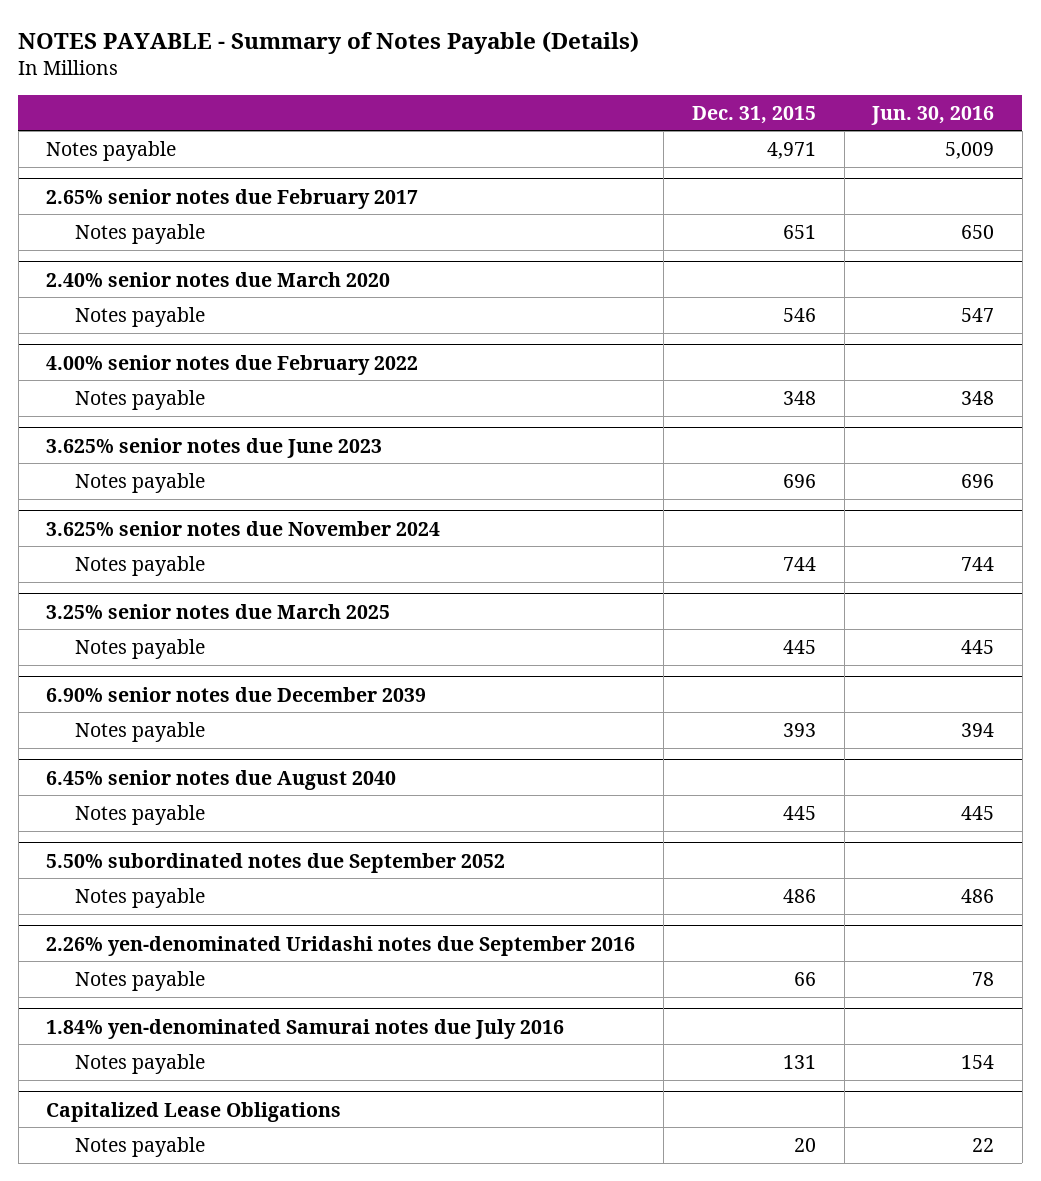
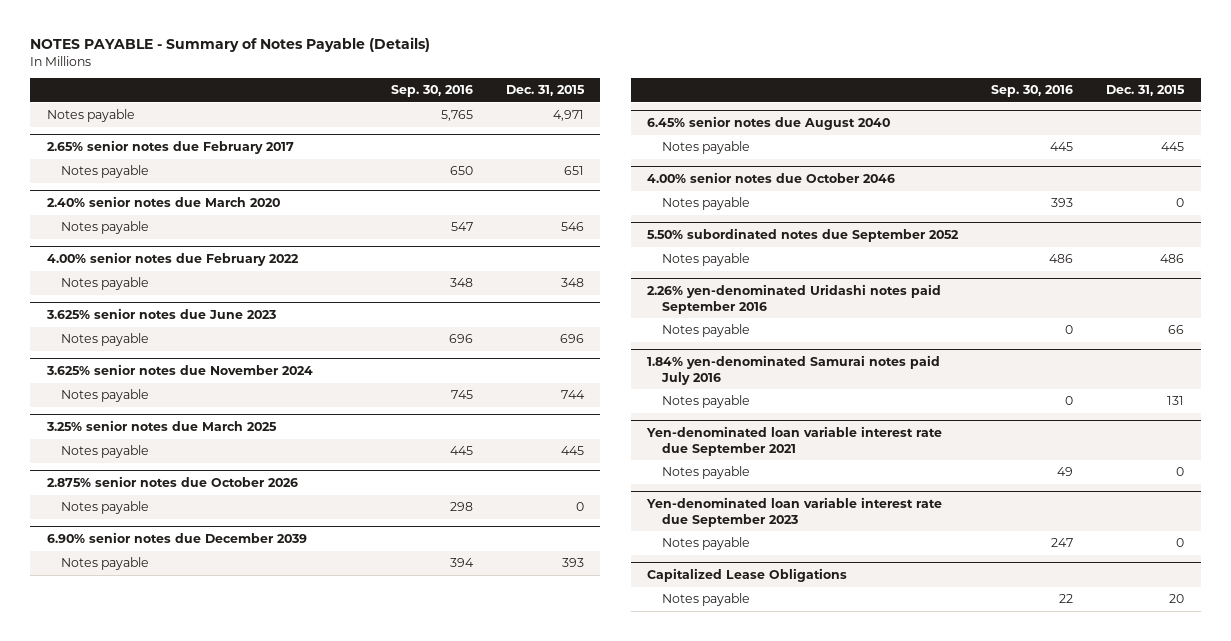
- | Dec. 31, 2015 | Jun. 30, 2016
+ | Sep. 30, 2016 | Dec. 31, 2015
+ 2.875% senior notes due October 2026
+ Notes payable | 298 | 0
+ 4.00% senior notes due October 2046
+ Notes payable | 393 | 0
- 2.26% yen-denominated Uridashi notes due September 2016
+ 2.26% yen-denominated Uridashi notes paid September 2016
- 1.84% yen-denominated Samurai notes due July 2016
+ 1.84% yen-denominated Samurai notes paid July 2016
+ Yen-denominated loan variable interest rate due September 2021
+ Notes payable | 49 | 0
+ Yen-denominated loan variable interest rate due September 2023
+ Notes payable | 247 | 0

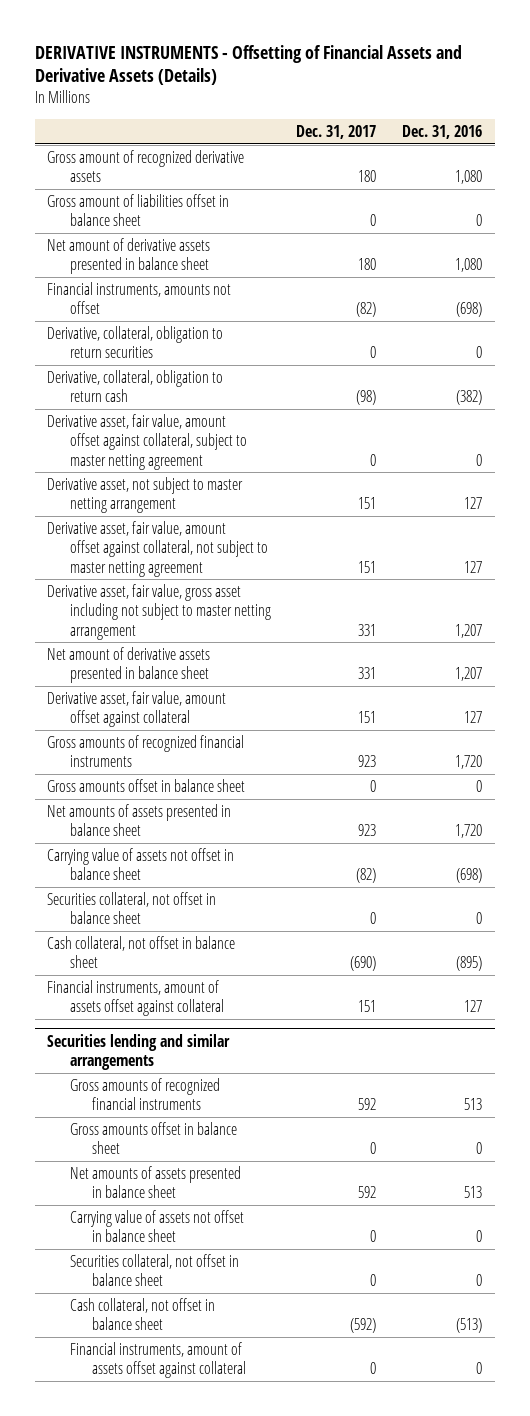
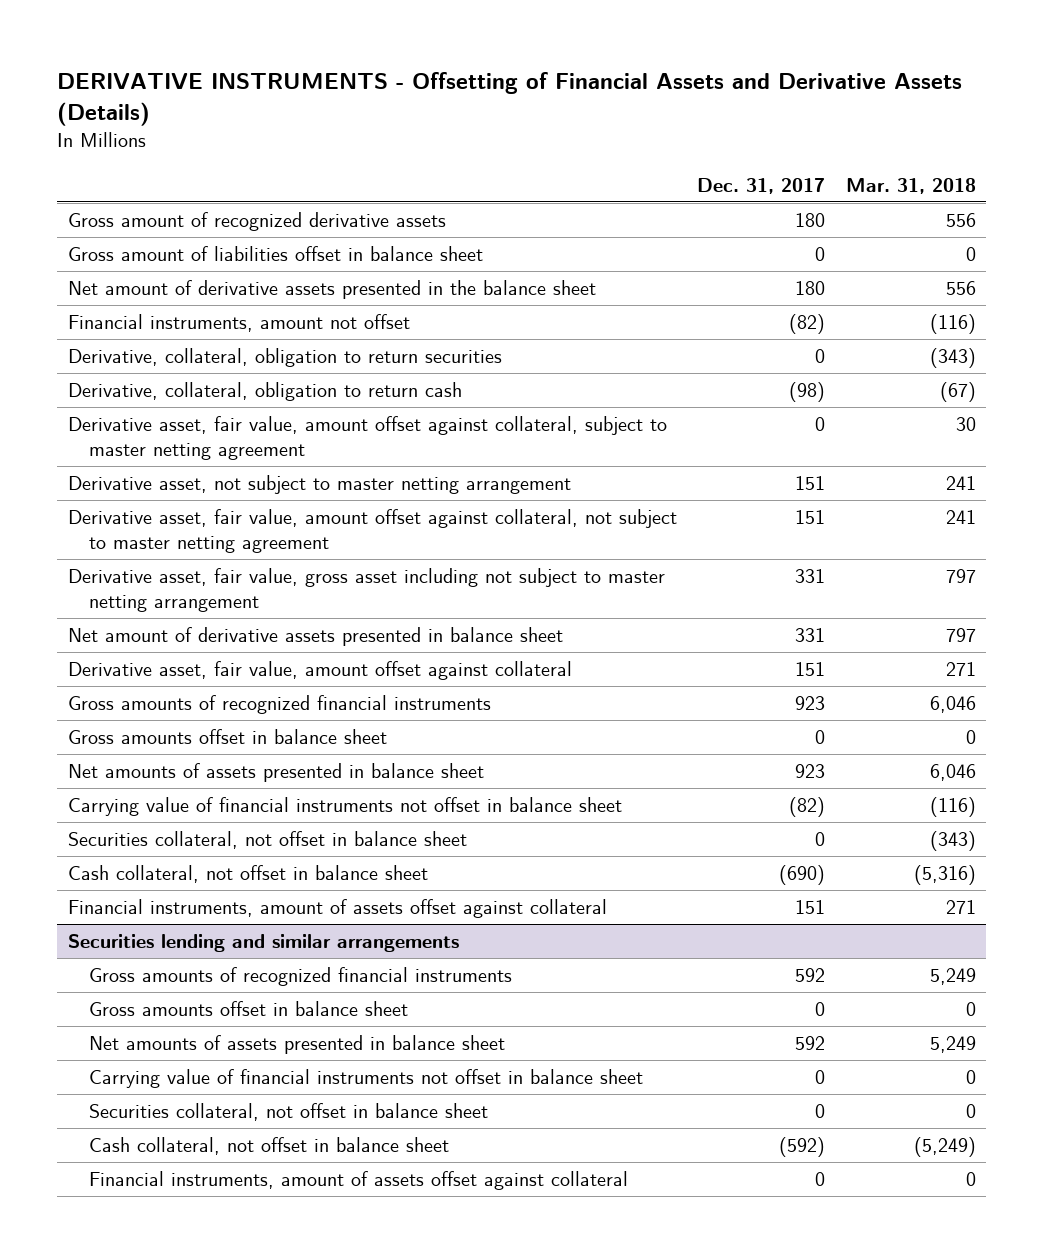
- | Dec. 31, 2017 | Dec. 31, 2016
+ | Dec. 31, 2017 | Mar. 31, 2018
- Net amount of derivative assets presented in balance sheet | 180 | 1,080
- Financial instruments, amounts not offset | (82) | (698)
+ Net amount of derivative assets presented in the balance sheet | 180 | 556
+ Financial instruments, amount not offset | (82) | (116)
- Carrying value of assets not offset in balance sheet | (82) | (698)
+ Carrying value of financial instruments not offset in balance sheet | (82) | (116)
@ Securities lending and similar arrangements
- Carrying value of assets not offset in balance sheet | 0 | 0
+ Carrying value of financial instruments not offset in balance sheet | 0 | 0

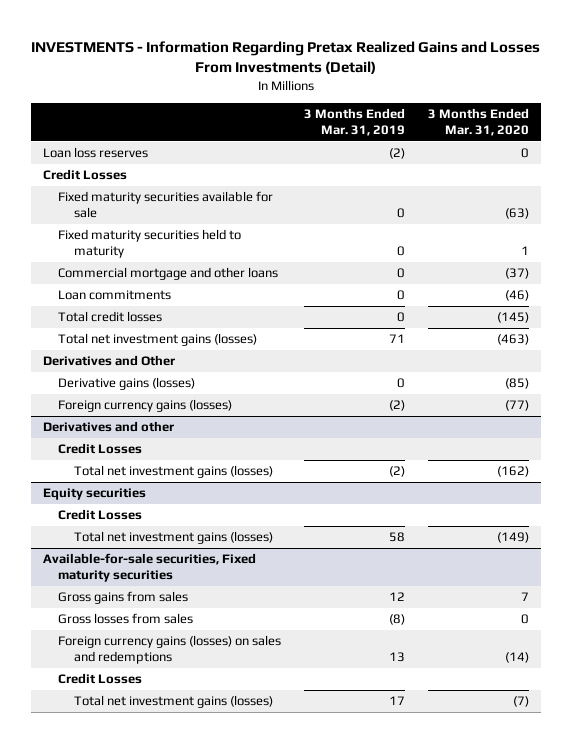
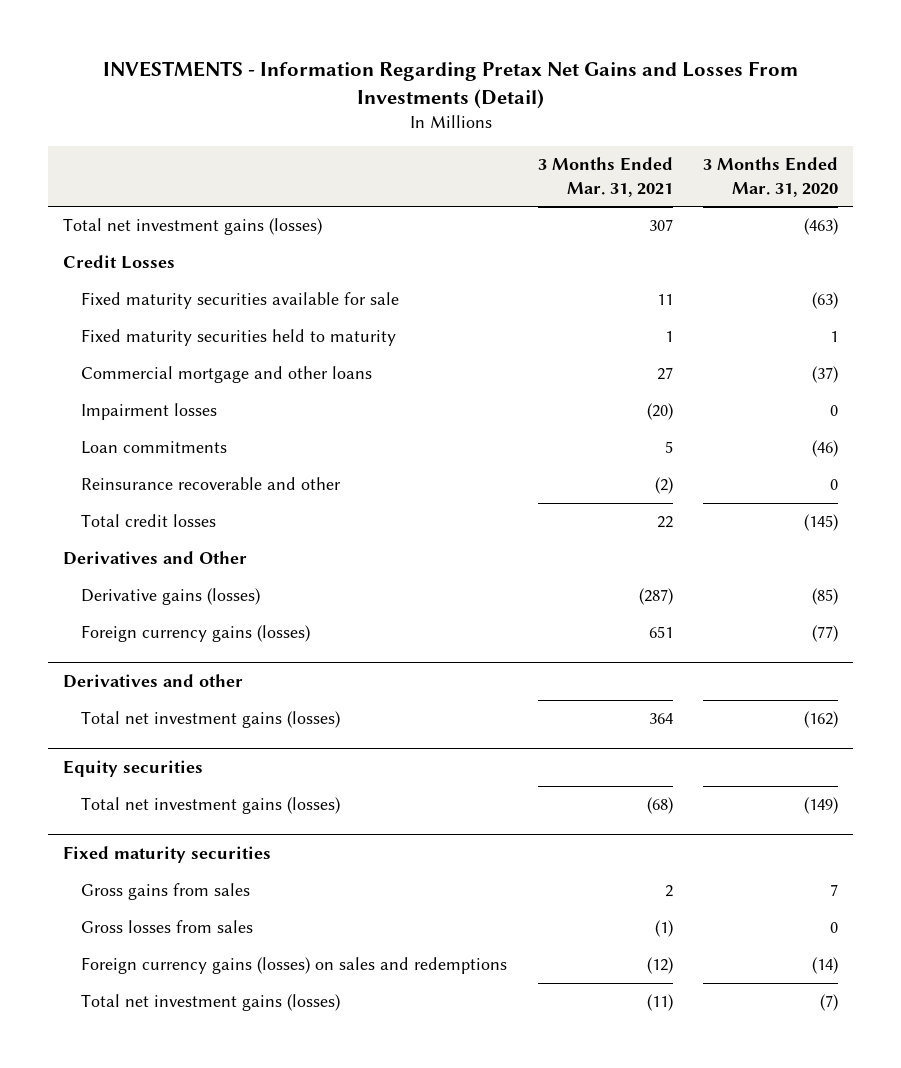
- INVESTMENTS - Information Regarding Pretax Realized Gains and Losses From Investments (Detail)
+ INVESTMENTS - Information Regarding Pretax Net Gains and Losses From Investments (Detail)
- | 3 Months Ended Mar. 31, 2019 | 3 Months Ended Mar. 31, 2020
+ | 3 Months Ended Mar. 31, 2021 | 3 Months Ended Mar. 31, 2020
- Loan loss reserves | (2) | 0
moved up: Total net investment gains (losses) | 307 | (463)
+ Impairment losses | (20) | 0
+ Reinsurance recoverable and other | (2) | 0
@ Derivatives and other
- Credit Losses
@ Equity securities
- Credit Losses
- Available-for-sale securities, Fixed maturity securities
+ Fixed maturity securities
- Credit Losses

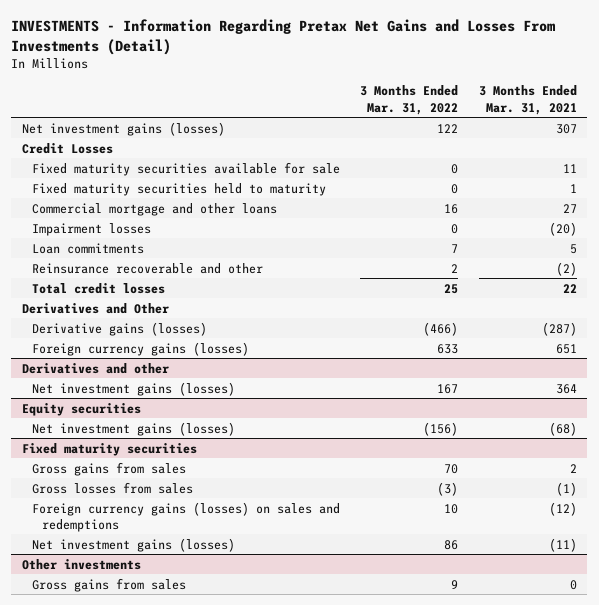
- | 3 Months Ended Mar. 31, 2021 | 3 Months Ended Mar. 31, 2020
+ | 3 Months Ended Mar. 31, 2022 | 3 Months Ended Mar. 31, 2021
- Total net investment gains (losses) | 307 | (463)
+ Net investment gains (losses) | 122 | 307
@ Derivatives and other
- Total net investment gains (losses) | 364 | (162)
+ Net investment gains (losses) | 167 | 364
@ Equity securities
- Total net investment gains (losses) | (68) | (149)
+ Net investment gains (losses) | (156) | (68)
@ Fixed maturity securities
- Total net investment gains (losses) | (11) | (7)
+ Net investment gains (losses) | 86 | (11)
+ Other investments
+ Gross gains from sales | 9 | 0

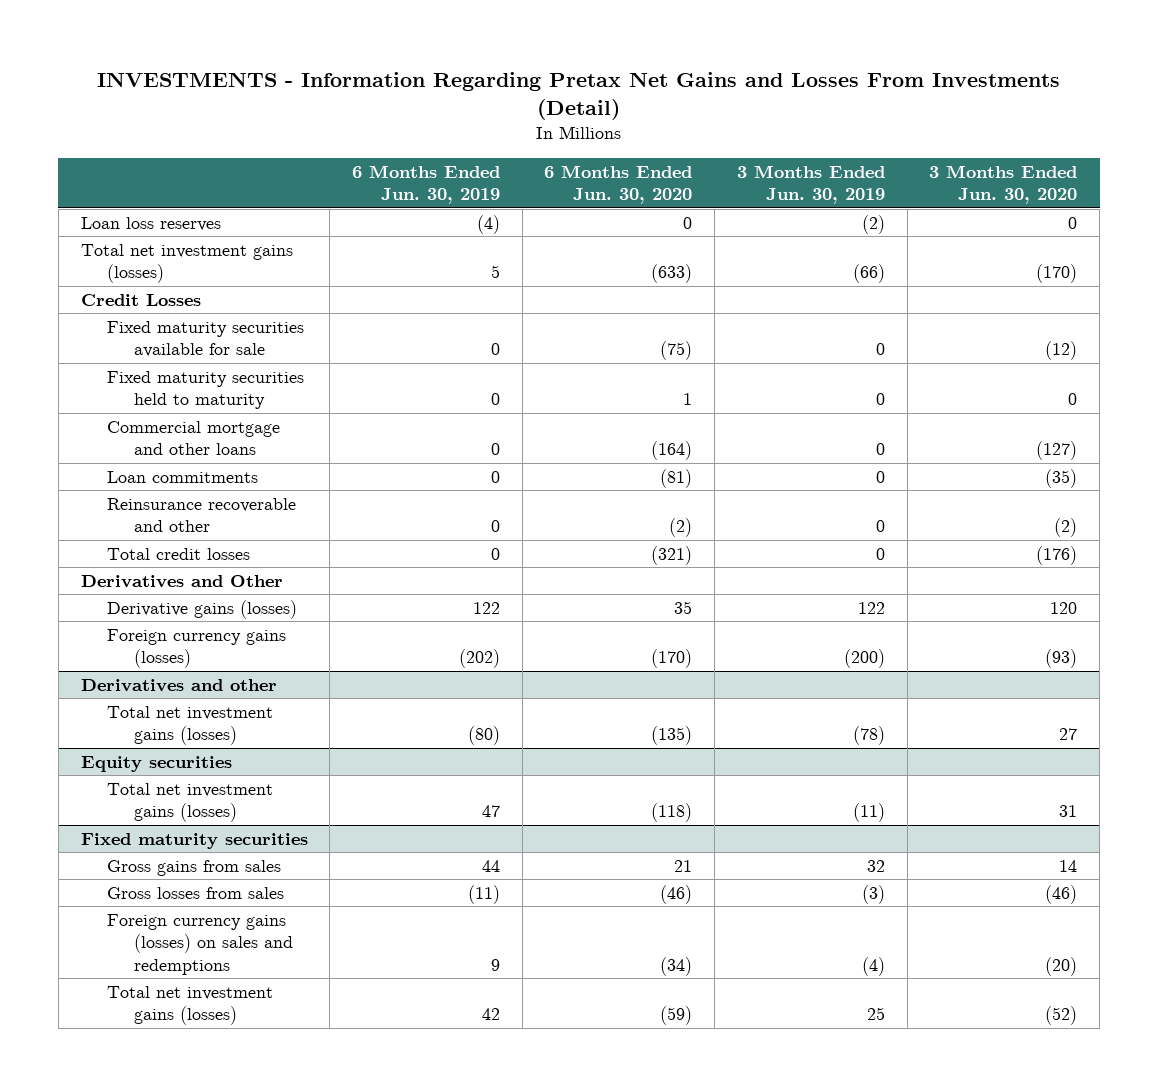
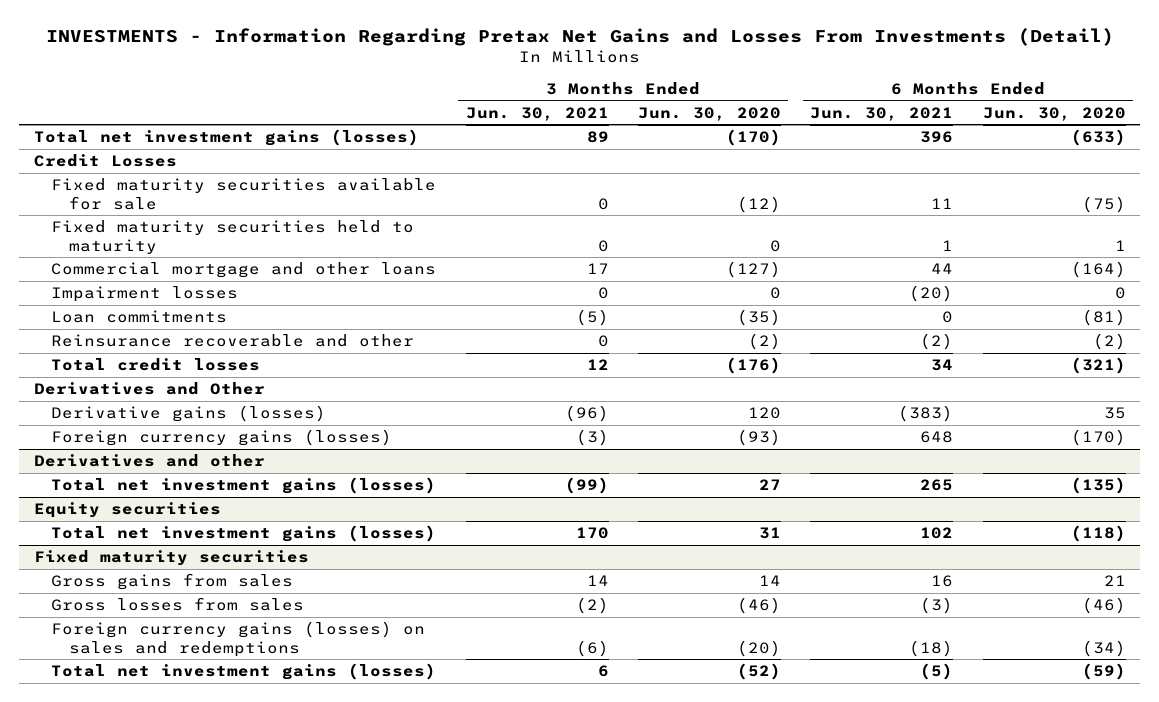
- | 6 Months Ended Jun. 30, 2019 | 6 Months Ended Jun. 30, 2020 | 3 Months Ended Jun. 30, 2019 | 3 Months Ended Jun. 30, 2020
+ | 3 Months Ended Jun. 30, 2021 | 3 Months Ended Jun. 30, 2020 | 6 Months Ended Jun. 30, 2021 | 6 Months Ended Jun. 30, 2020
- Loan loss reserves | (4) | 0 | (2) | 0
+ Impairment losses | 0 | 0 | (20) | 0

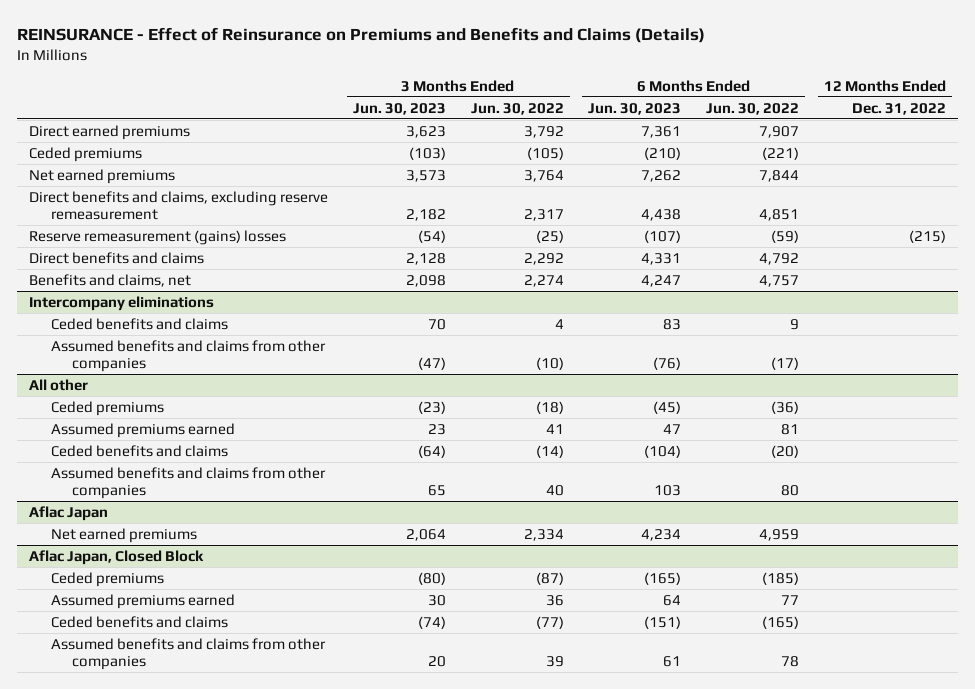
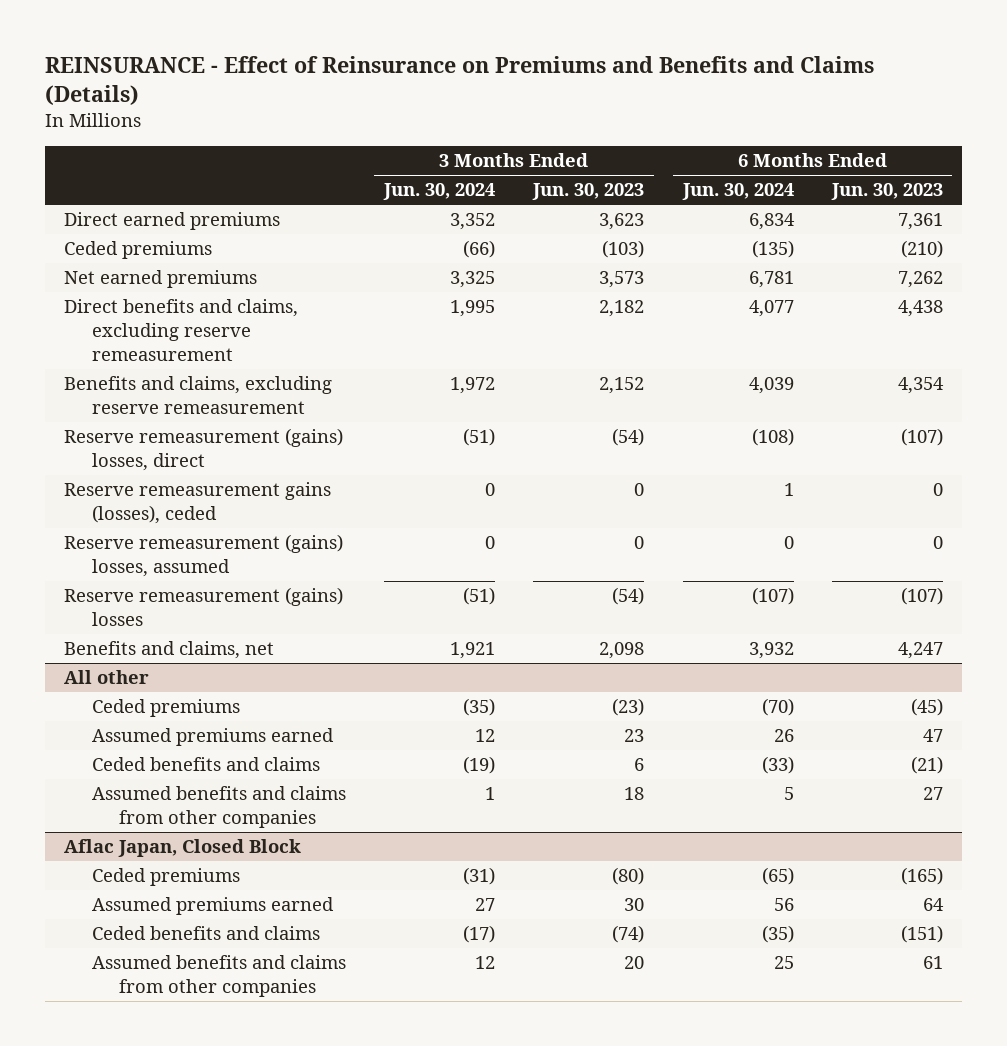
- | 3 Months Ended Jun. 30, 2023 | 3 Months Ended Jun. 30, 2022 | 6 Months Ended Jun. 30, 2023 | 6 Months Ended Jun. 30, 2022 | 12 Months Ended Dec. 31, 2022
+ | 3 Months Ended Jun. 30, 2024 | 3 Months Ended Jun. 30, 2023 | 6 Months Ended Jun. 30, 2024 | 6 Months Ended Jun. 30, 2023
+ Benefits and claims, excluding reserve remeasurement | 1,972 | 2,152 | 4,039 | 4,354
+ Reserve remeasurement (gains) losses, direct | (51) | (54) | (108) | (107)
+ Reserve remeasurement gains (losses), ceded | 0 | 0 | 1 | 0
+ Reserve remeasurement (gains) losses, assumed | 0 | 0 | 0 | 0
- Direct benefits and claims | 2,128 | 2,292 | 4,331 | 4,792 |
- Intercompany eliminations
- Ceded benefits and claims | 70 | 4 | 83 | 9 |
- Assumed benefits and claims from other companies | (47) | (10) | (76) | (17) |
@ All other
- Ceded benefits and claims | (64) | (14) | (104) | (20) |
- Assumed benefits and claims from other companies | 65 | 40 | 103 | 80 |
- Aflac Japan
- Net earned premiums | 2,064 | 2,334 | 4,234 | 4,959 |
@ All other
+ Ceded benefits and claims | (19) | 6 | (33) | (21)
+ Assumed benefits and claims from other companies | 1 | 18 | 5 | 27

